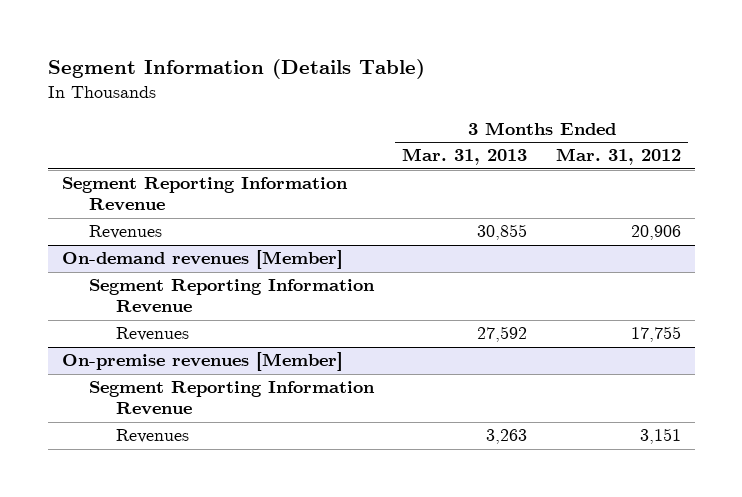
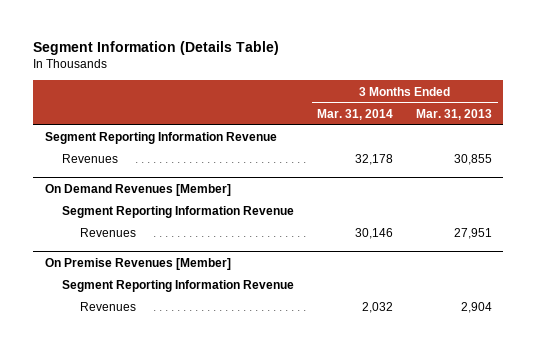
- | 3 Months Ended Mar. 31, 2013 | 3 Months Ended Mar. 31, 2012
+ | 3 Months Ended Mar. 31, 2014 | 3 Months Ended Mar. 31, 2013
- On-demand revenues [Member]
+ On Demand Revenues [Member]
- Revenues | 27,592 | 17,755
- On-premise revenues [Member]
+ Revenues | 30,146 | 27,951
+ On Premise Revenues [Member]
- Revenues | 3,263 | 3,151
+ Revenues | 2,032 | 2,904

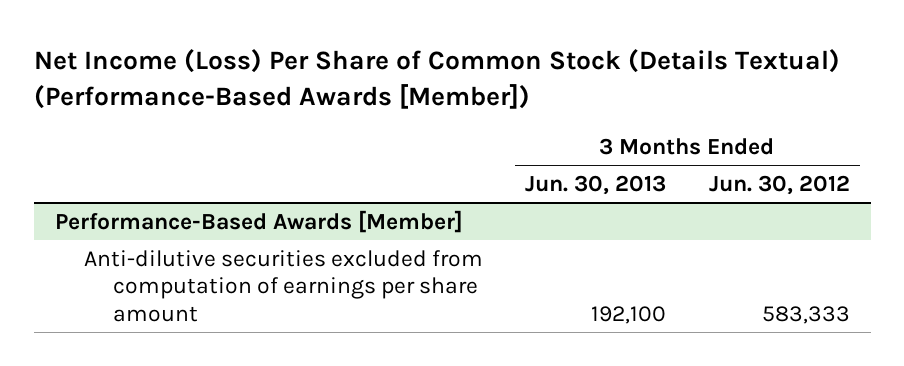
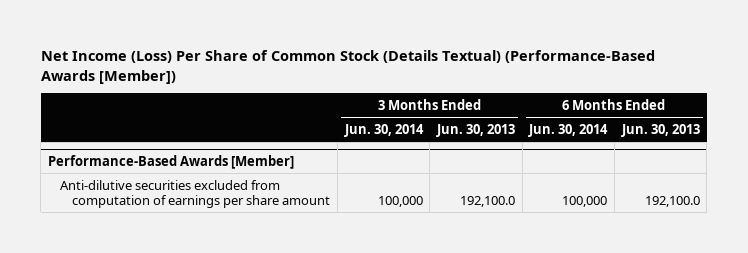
- | 3 Months Ended Jun. 30, 2013 | 3 Months Ended Jun. 30, 2012
+ | 3 Months Ended Jun. 30, 2014 | 3 Months Ended Jun. 30, 2013 | 6 Months Ended Jun. 30, 2014 | 6 Months Ended Jun. 30, 2013
@ Performance-Based Awards [Member]
- Anti-dilutive securities excluded from computation of earnings per share amount | 192,100 | 583,333
+ Anti-dilutive securities excluded from computation of earnings per share amount | 100,000 | 192,100.0 | 100,000 | 192,100.0

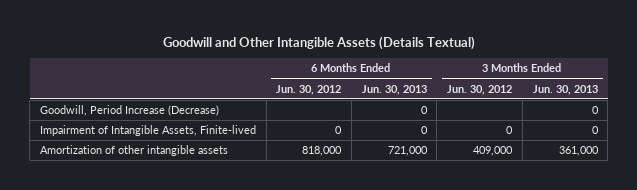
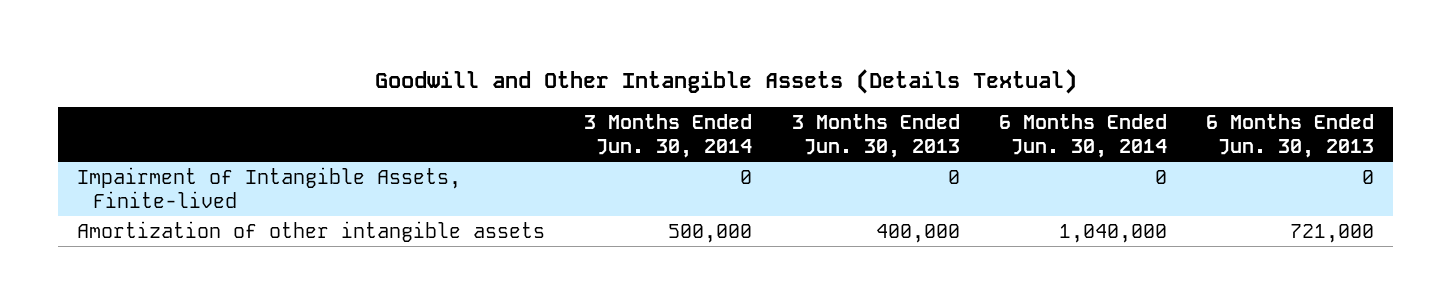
- | 6 Months Ended Jun. 30, 2012 | 6 Months Ended Jun. 30, 2013 | 3 Months Ended Jun. 30, 2012 | 3 Months Ended Jun. 30, 2013
+ | 3 Months Ended Jun. 30, 2014 | 3 Months Ended Jun. 30, 2013 | 6 Months Ended Jun. 30, 2014 | 6 Months Ended Jun. 30, 2013
- Goodwill, Period Increase (Decrease) | | 0 | | 0
- Amortization of other intangible assets | 818,000 | 721,000 | 409,000 | 361,000
+ Amortization of other intangible assets | 500,000 | 400,000 | 1,040,000 | 721,000

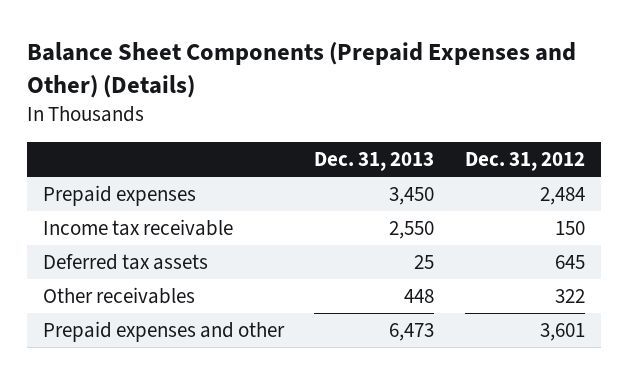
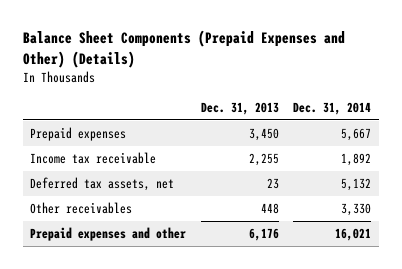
- | Dec. 31, 2013 | Dec. 31, 2012
+ | Dec. 31, 2013 | Dec. 31, 2014
- Income tax receivable | 2,550 | 150
- Deferred tax assets | 25 | 645
+ Income tax receivable | 2,255 | 1,892
+ Deferred tax assets, net | 23 | 5,132
- Prepaid expenses and other | 6,473 | 3,601
+ Prepaid expenses and other | 6,176 | 16,021

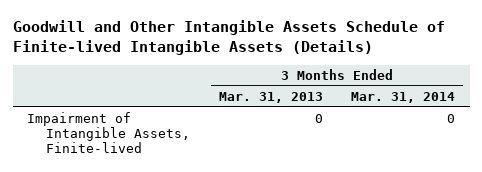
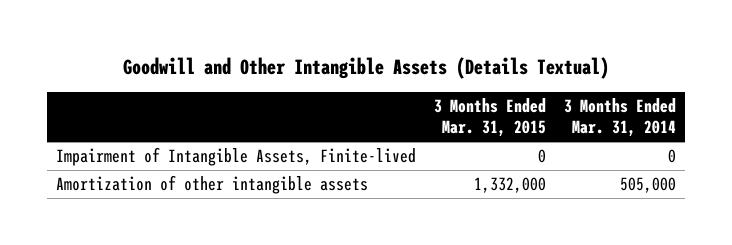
- Goodwill and Other Intangible Assets Schedule of Finite-lived Intangible Assets (Details)
+ Goodwill and Other Intangible Assets (Details Textual)
- | 3 Months Ended Mar. 31, 2013 | 3 Months Ended Mar. 31, 2014
+ | 3 Months Ended Mar. 31, 2015 | 3 Months Ended Mar. 31, 2014
+ Amortization of other intangible assets | 1,332,000 | 505,000

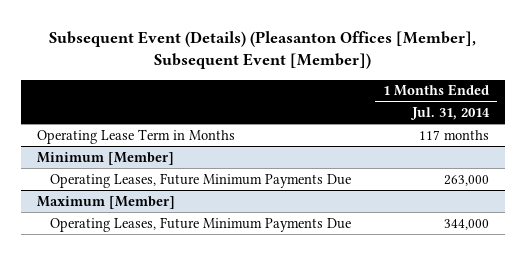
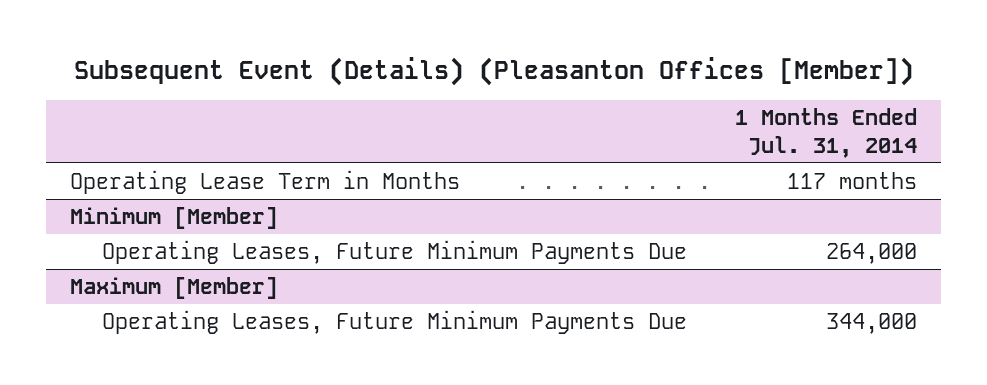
- Subsequent Event (Details) (Pleasanton Offices [Member], Subsequent Event [Member])
+ Subsequent Event (Details) (Pleasanton Offices [Member])
@ Minimum [Member]
- Operating Leases, Future Minimum Payments Due | 263,000
+ Operating Leases, Future Minimum Payments Due | 264,000

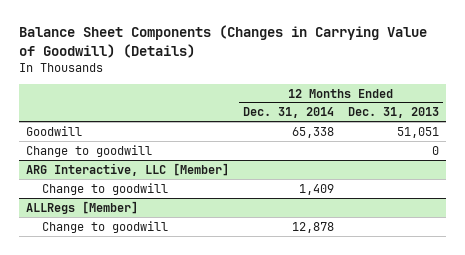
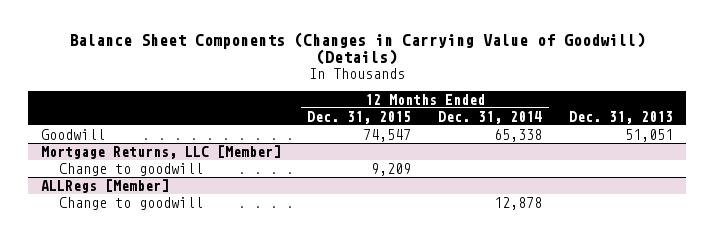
- | 12 Months Ended Dec. 31, 2014 | 12 Months Ended Dec. 31, 2013
+ | 12 Months Ended Dec. 31, 2015 | 12 Months Ended Dec. 31, 2014 | Dec. 31, 2013
+ Mortgage Returns, LLC [Member]
- ARG Interactive, LLC [Member]
- Change to goodwill | 1,409 |

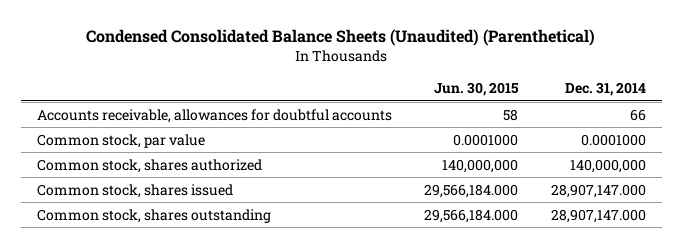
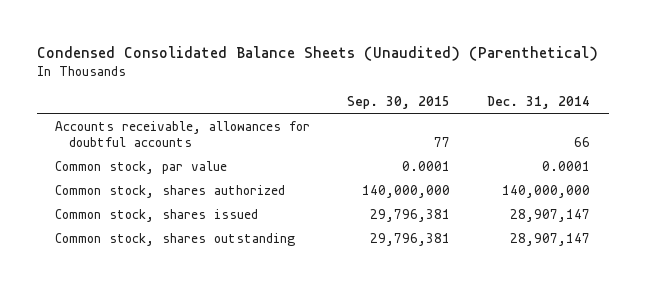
- | Jun. 30, 2015 | Dec. 31, 2014
+ | Sep. 30, 2015 | Dec. 31, 2014
- Common stock, par value | 0.0001000 | 0.0001000
+ Common stock, par value | 0.0001 | 0.0001
- Common stock, shares issued | 29,566,184.000 | 28,907,147.000
- Common stock, shares outstanding | 29,566,184.000 | 28,907,147.000
+ Common stock, shares issued | 29,796,381 | 28,907,147
+ Common stock, shares outstanding | 29,796,381 | 28,907,147

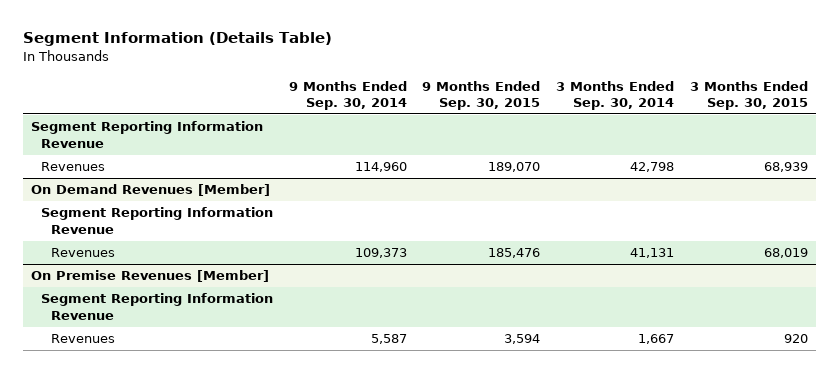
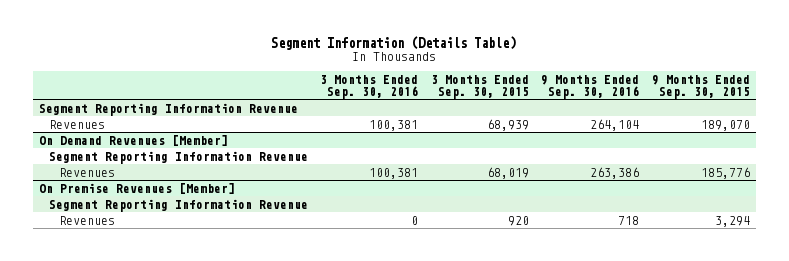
- | 9 Months Ended Sep. 30, 2014 | 9 Months Ended Sep. 30, 2015 | 3 Months Ended Sep. 30, 2014 | 3 Months Ended Sep. 30, 2015
+ | 3 Months Ended Sep. 30, 2016 | 3 Months Ended Sep. 30, 2015 | 9 Months Ended Sep. 30, 2016 | 9 Months Ended Sep. 30, 2015
@ On Demand Revenues [Member]
- Revenues | 109,373 | 185,476 | 41,131 | 68,019
+ Revenues | 100,381 | 68,019 | 263,386 | 185,776
@ On Premise Revenues [Member]
- Revenues | 5,587 | 3,594 | 1,667 | 920
+ Revenues | 0 | 920 | 718 | 3,294

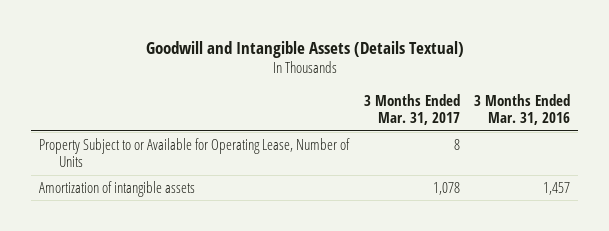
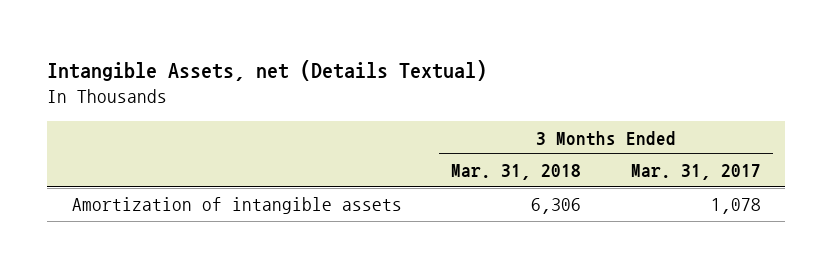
- Goodwill and Intangible Assets (Details Textual)
+ Intangible Assets, net (Details Textual)
- | 3 Months Ended Mar. 31, 2017 | 3 Months Ended Mar. 31, 2016
+ | 3 Months Ended Mar. 31, 2018 | 3 Months Ended Mar. 31, 2017
- Property Subject to or Available for Operating Lease, Number of Units | 8 |

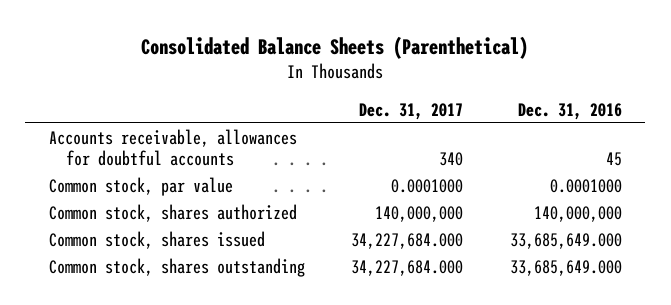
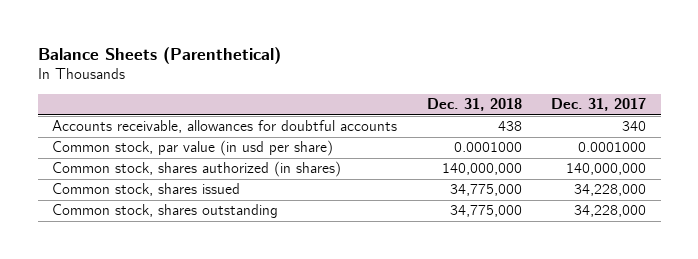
- Consolidated Balance Sheets (Parenthetical)
+ Balance Sheets (Parenthetical)
- | Dec. 31, 2017 | Dec. 31, 2016
+ | Dec. 31, 2018 | Dec. 31, 2017
- Common stock, par value | 0.0001000 | 0.0001000
- Common stock, shares authorized | 140,000,000 | 140,000,000
- Common stock, shares issued | 34,227,684.000 | 33,685,649.000
- Common stock, shares outstanding | 34,227,684.000 | 33,685,649.000
+ Common stock, par value (in usd per share) | 0.0001000 | 0.0001000
+ Common stock, shares authorized (in shares) | 140,000,000 | 140,000,000
+ Common stock, shares issued | 34,775,000 | 34,228,000
+ Common stock, shares outstanding | 34,775,000 | 34,228,000

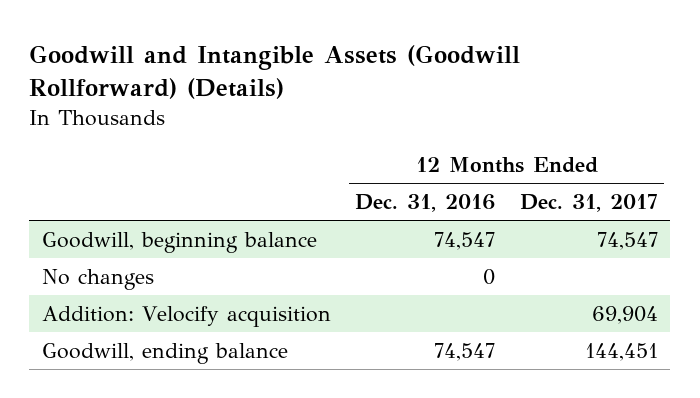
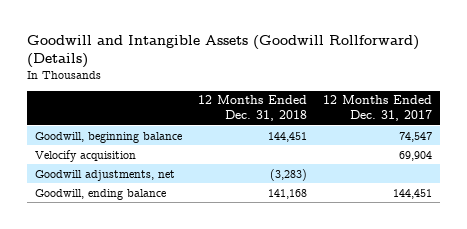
- | 12 Months Ended Dec. 31, 2016 | 12 Months Ended Dec. 31, 2017
+ | 12 Months Ended Dec. 31, 2018 | 12 Months Ended Dec. 31, 2017
- No changes | 0 |
- Addition: Velocify acquisition | | 69,904
+ Velocify acquisition | | 69,904
+ Goodwill adjustments, net | (3,283) |

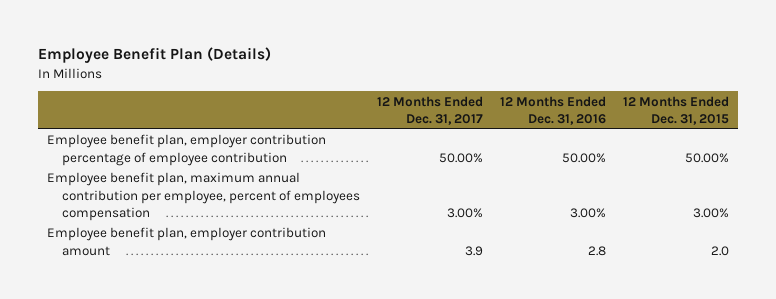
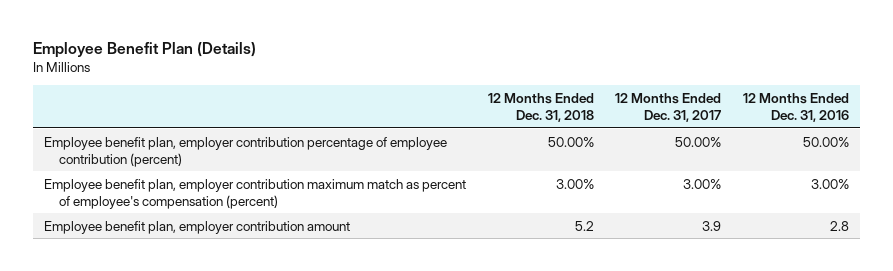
- | 12 Months Ended Dec. 31, 2017 | 12 Months Ended Dec. 31, 2016 | 12 Months Ended Dec. 31, 2015
+ | 12 Months Ended Dec. 31, 2018 | 12 Months Ended Dec. 31, 2017 | 12 Months Ended Dec. 31, 2016
- Employee benefit plan, employer contribution percentage of employee contribution | 50.00% | 50.00% | 50.00%
- Employee benefit plan, maximum annual contribution per employee, percent of employees compensation | 3.00% | 3.00% | 3.00%
+ Employee benefit plan, employer contribution percentage of employee contribution (percent) | 50.00% | 50.00% | 50.00%
+ Employee benefit plan, employer contribution maximum match as percent of employee's compensation (percent) | 3.00% | 3.00% | 3.00%

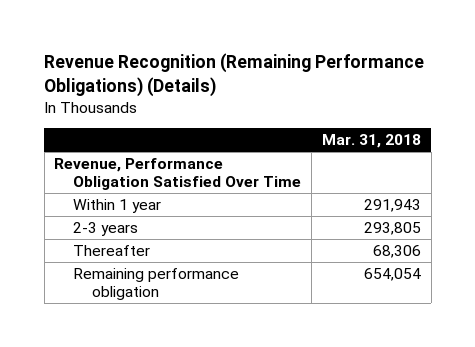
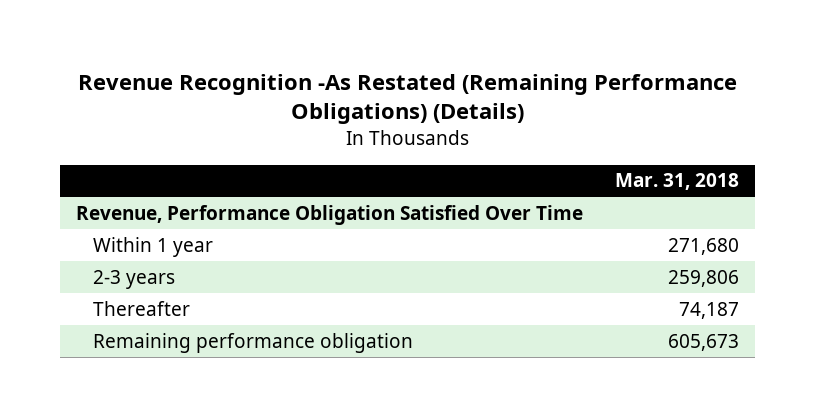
- Revenue Recognition (Remaining Performance Obligations) (Details)
+ Revenue Recognition -As Restated (Remaining Performance Obligations) (Details)
- Within 1 year | 291,943
- 2-3 years | 293,805
- Thereafter | 68,306
- Remaining performance obligation | 654,054
+ Within 1 year | 271,680
+ 2-3 years | 259,806
+ Thereafter | 74,187
+ Remaining performance obligation | 605,673

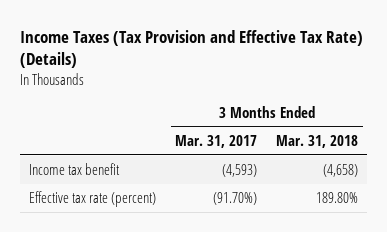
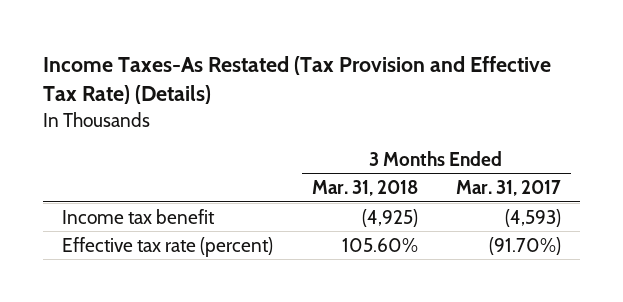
- Income Taxes (Tax Provision and Effective Tax Rate) (Details)
+ Income Taxes-As Restated (Tax Provision and Effective Tax Rate) (Details)
- | 3 Months Ended Mar. 31, 2017 | 3 Months Ended Mar. 31, 2018
+ | 3 Months Ended Mar. 31, 2018 | 3 Months Ended Mar. 31, 2017
- Income tax benefit | (4,593) | (4,658)
- Effective tax rate (percent) | (91.70%) | 189.80%
+ Income tax benefit | (4,925) | (4,593)
+ Effective tax rate (percent) | 105.60% | (91.70%)

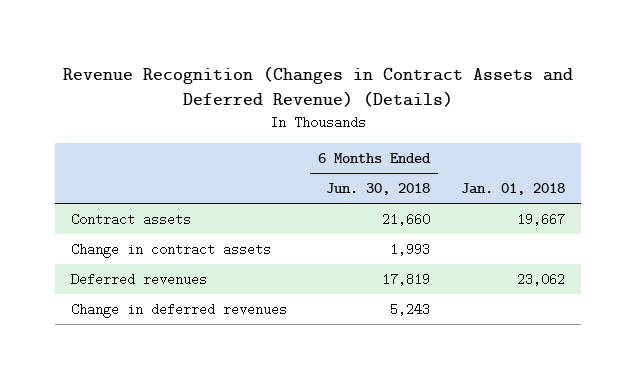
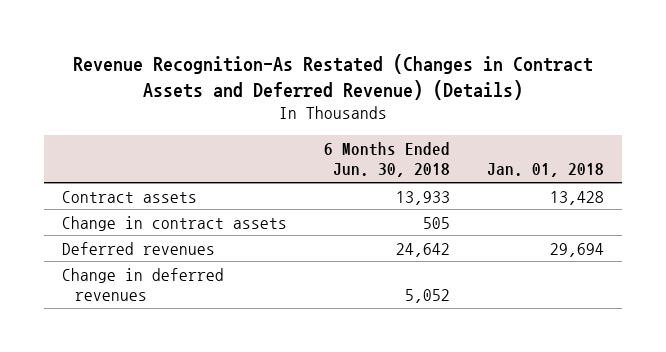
- Revenue Recognition (Changes in Contract Assets and Deferred Revenue) (Details)
+ Revenue Recognition-As Restated (Changes in Contract Assets and Deferred Revenue) (Details)
- Contract assets | 21,660 | 19,667
- Change in contract assets | 1,993 |
- Deferred revenues | 17,819 | 23,062
- Change in deferred revenues | 5,243 |
+ Contract assets | 13,933 | 13,428
+ Change in contract assets | 505 |
+ Deferred revenues | 24,642 | 29,694
+ Change in deferred revenues | 5,052 |

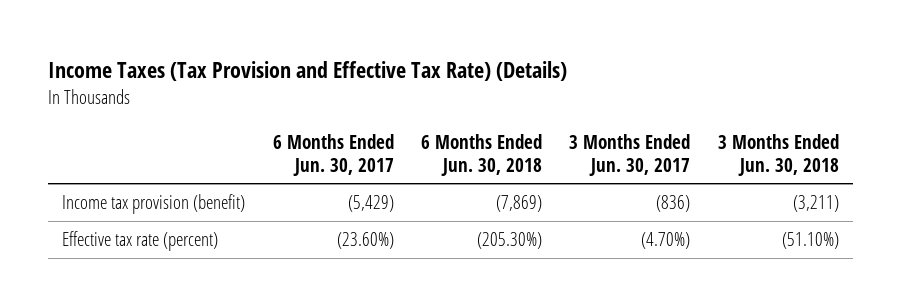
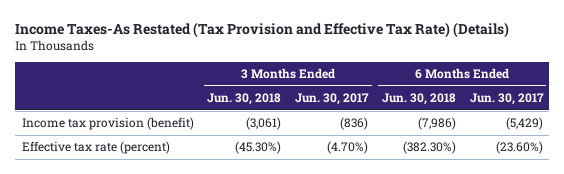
- Income Taxes (Tax Provision and Effective Tax Rate) (Details)
+ Income Taxes-As Restated (Tax Provision and Effective Tax Rate) (Details)
- | 6 Months Ended Jun. 30, 2017 | 6 Months Ended Jun. 30, 2018 | 3 Months Ended Jun. 30, 2017 | 3 Months Ended Jun. 30, 2018
+ | 3 Months Ended Jun. 30, 2018 | 3 Months Ended Jun. 30, 2017 | 6 Months Ended Jun. 30, 2018 | 6 Months Ended Jun. 30, 2017
- Income tax provision (benefit) | (5,429) | (7,869) | (836) | (3,211)
- Effective tax rate (percent) | (23.60%) | (205.30%) | (4.70%) | (51.10%)
+ Income tax provision (benefit) | (3,061) | (836) | (7,986) | (5,429)
+ Effective tax rate (percent) | (45.30%) | (4.70%) | (382.30%) | (23.60%)

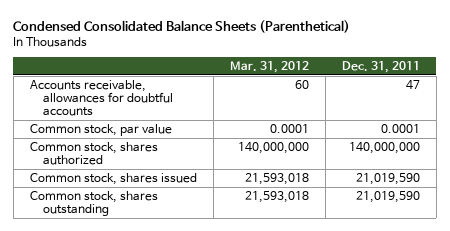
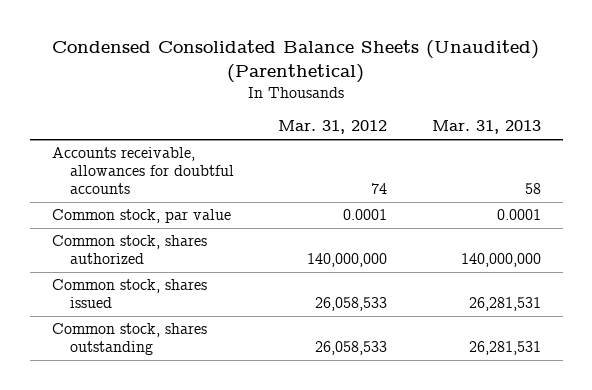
- Condensed Consolidated Balance Sheets (Parenthetical)
+ Condensed Consolidated Balance Sheets (Unaudited) (Parenthetical)
- | Mar. 31, 2012 | Dec. 31, 2011
+ | Mar. 31, 2012 | Mar. 31, 2013
- Accounts receivable, allowances for doubtful accounts | 60 | 47
+ Accounts receivable, allowances for doubtful accounts | 74 | 58
- Common stock, shares issued | 21,593,018 | 21,019,590
- Common stock, shares outstanding | 21,593,018 | 21,019,590
+ Common stock, shares issued | 26,058,533 | 26,281,531
+ Common stock, shares outstanding | 26,058,533 | 26,281,531

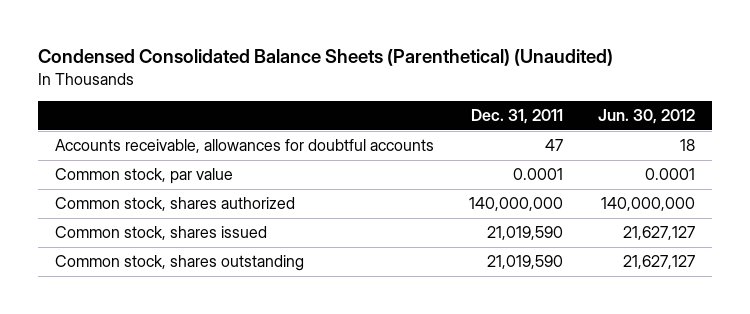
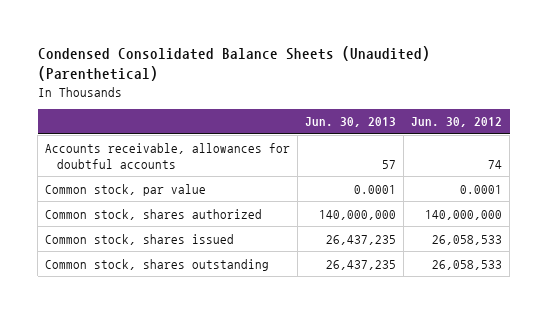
- Condensed Consolidated Balance Sheets (Parenthetical) (Unaudited)
+ Condensed Consolidated Balance Sheets (Unaudited) (Parenthetical)
- | Dec. 31, 2011 | Jun. 30, 2012
+ | Jun. 30, 2013 | Jun. 30, 2012
- Accounts receivable, allowances for doubtful accounts | 47 | 18
+ Accounts receivable, allowances for doubtful accounts | 57 | 74
- Common stock, shares issued | 21,019,590 | 21,627,127
- Common stock, shares outstanding | 21,019,590 | 21,627,127
+ Common stock, shares issued | 26,437,235 | 26,058,533
+ Common stock, shares outstanding | 26,437,235 | 26,058,533

